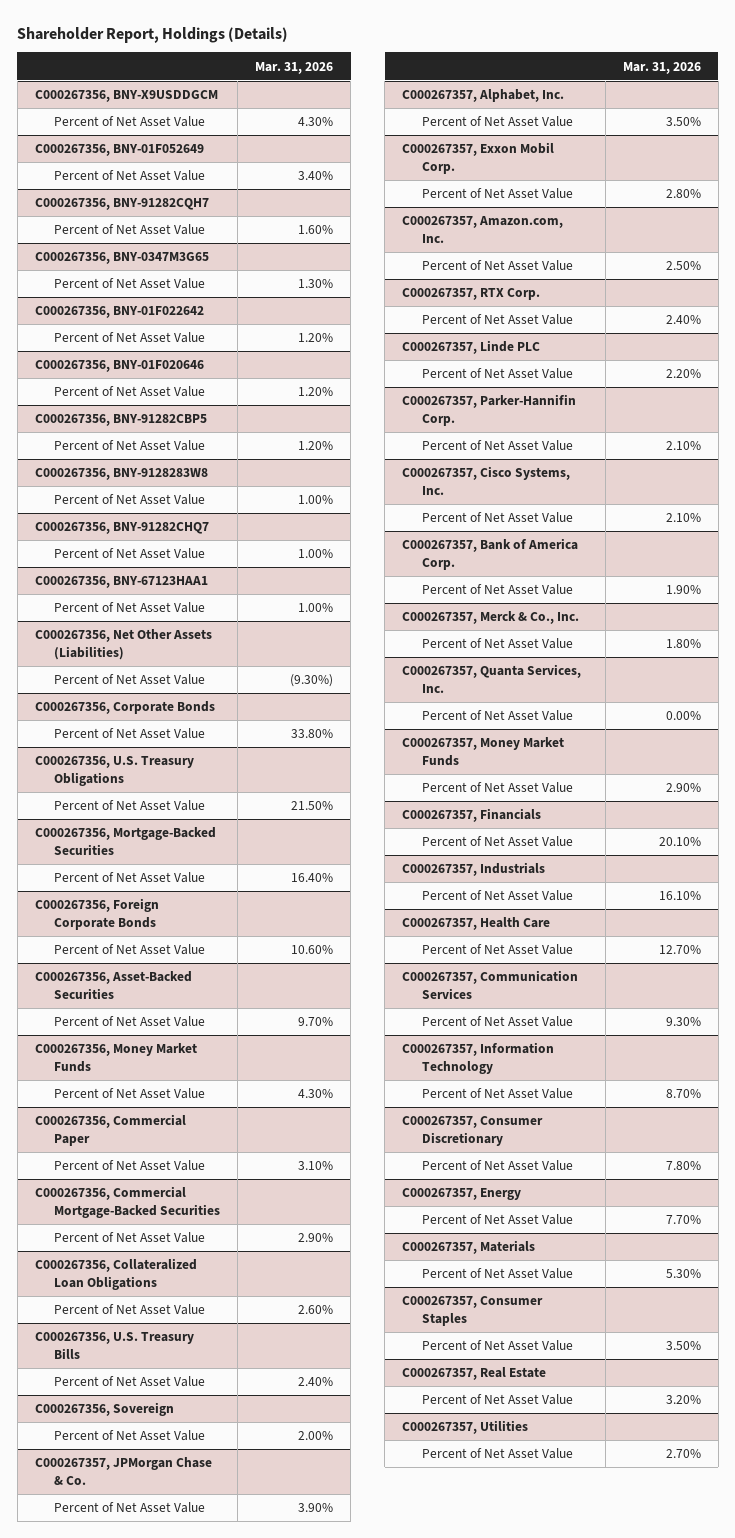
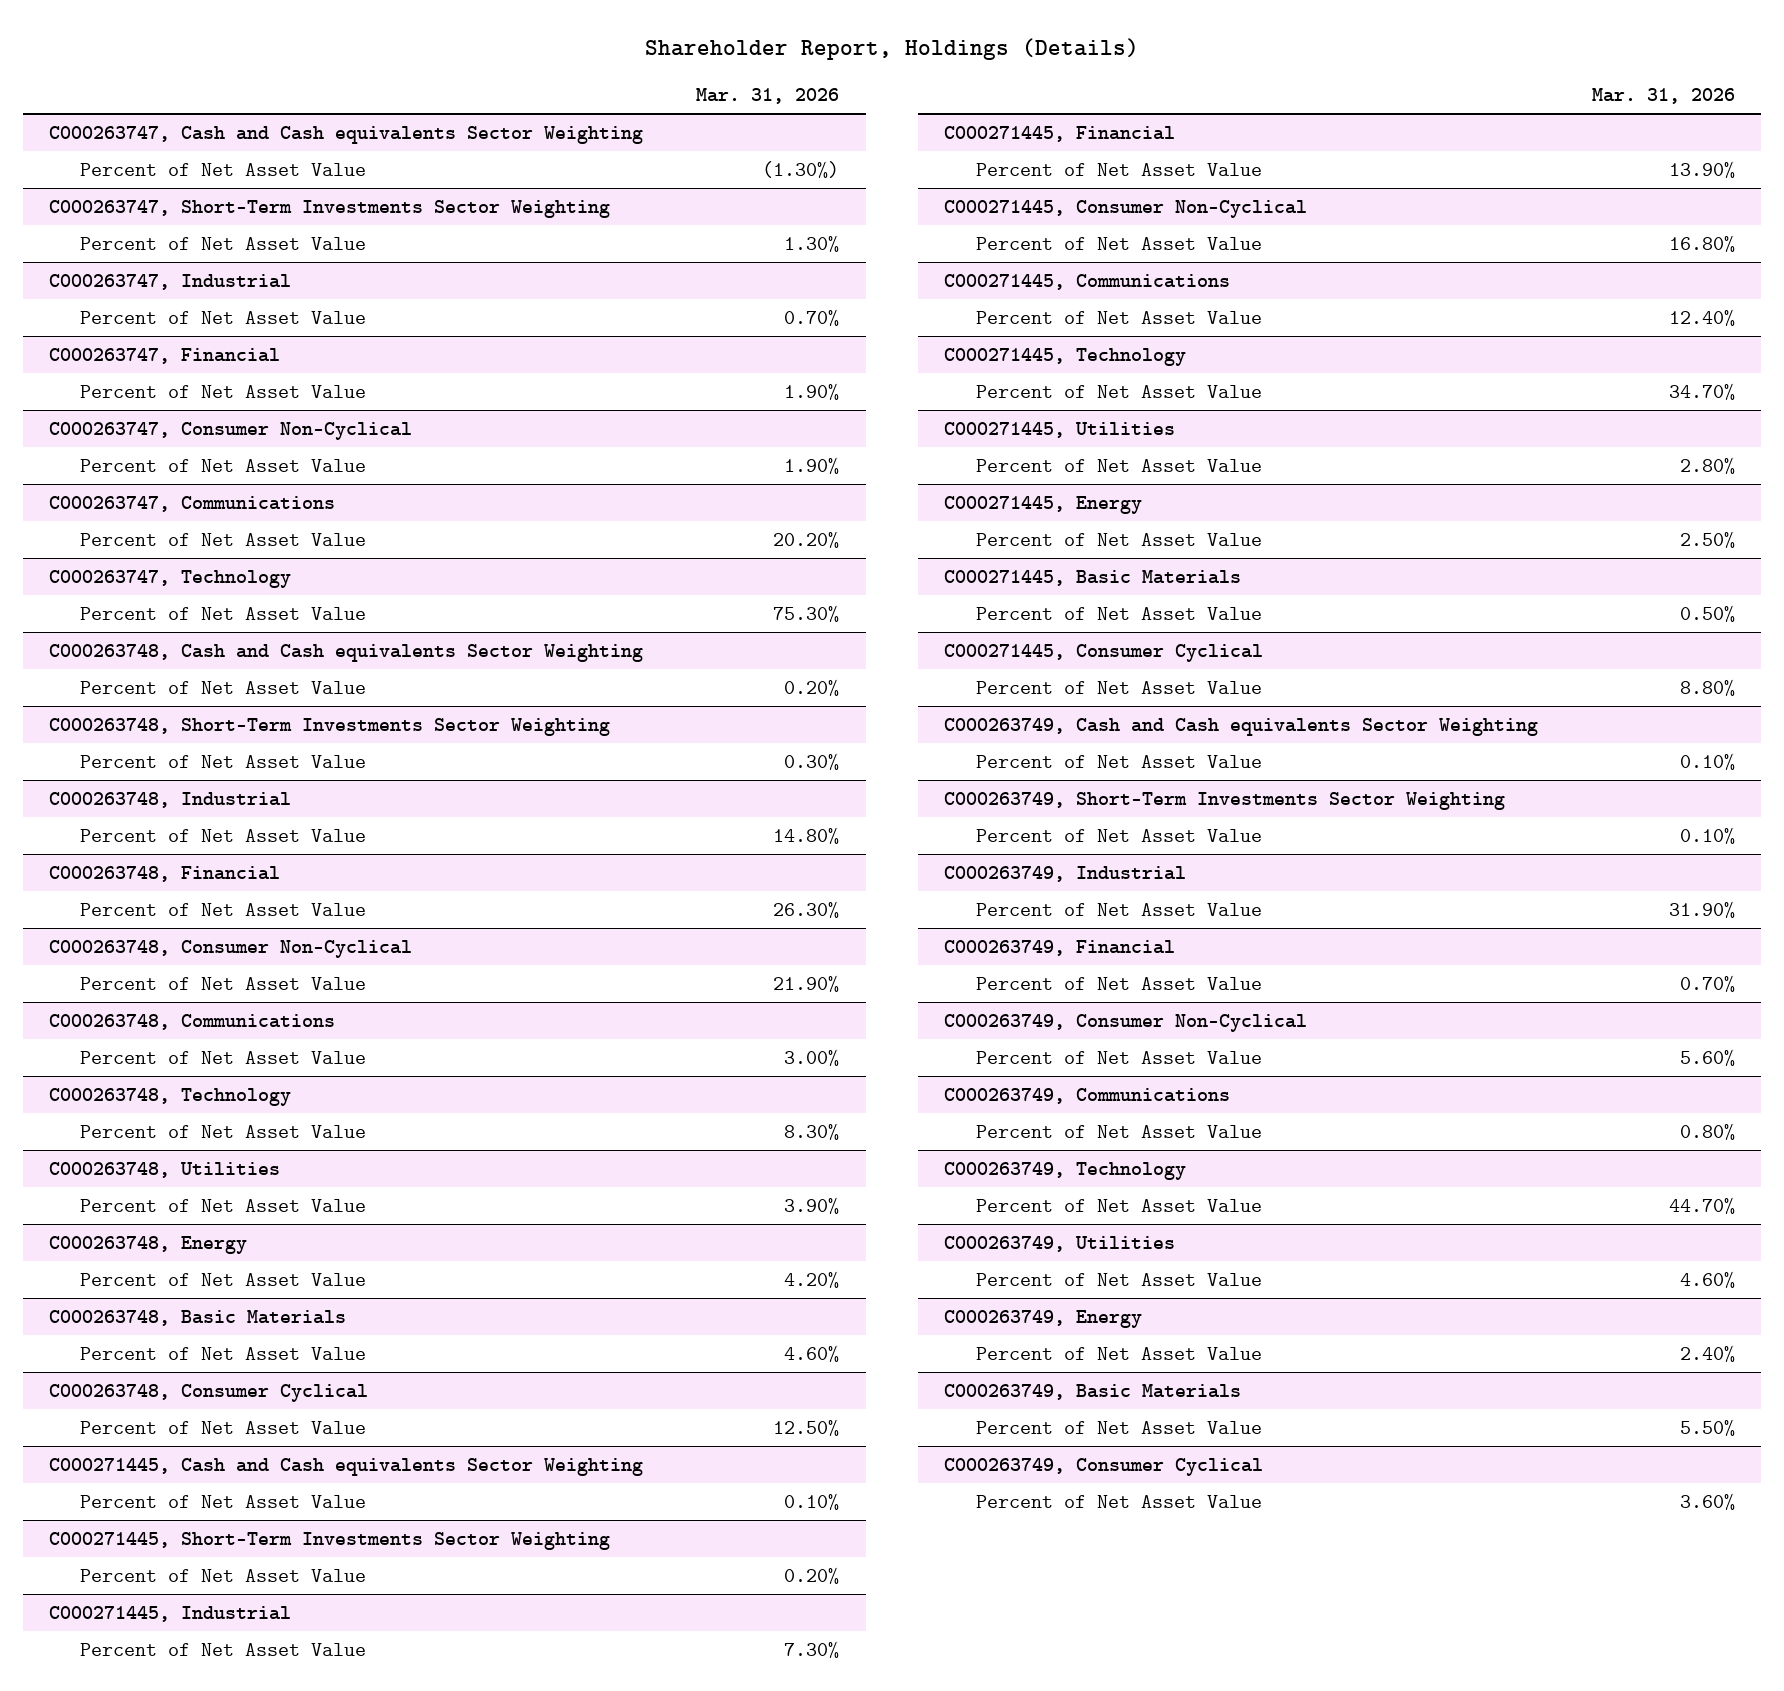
- C000267356, BNY-X9USDDGCM
- Percent of Net Asset Value | 4.30%
- C000267356, BNY-01F052649
- Percent of Net Asset Value | 3.40%
- C000267356, BNY-91282CQH7
- Percent of Net Asset Value | 1.60%
- C000267356, BNY-0347M3G65
+ C000263747, Cash and Cash equivalents Sector Weighting
+ Percent of Net Asset Value | (1.30%)
+ C000263747, Short-Term Investments Sector Weighting
- C000267356, BNY-01F022642
- Percent of Net Asset Value | 1.20%
- C000267356, BNY-01F020646
- Percent of Net Asset Value | 1.20%
- C000267356, BNY-91282CBP5
- Percent of Net Asset Value | 1.20%
- C000267356, BNY-9128283W8
- Percent of Net Asset Value | 1.00%
- C000267356, BNY-91282CHQ7
- Percent of Net Asset Value | 1.00%
- C000267356, BNY-67123HAA1
- Percent of Net Asset Value | 1.00%
- C000267356, Net Other Assets (Liabilities)
- Percent of Net Asset Value | (9.30%)
- C000267356, Corporate Bonds
- Percent of Net Asset Value | 33.80%
- C000267356, U.S. Treasury Obligations
- Percent of Net Asset Value | 21.50%
- C000267356, Mortgage-Backed Securities
- Percent of Net Asset Value | 16.40%
- C000267356, Foreign Corporate Bonds
- Percent of Net Asset Value | 10.60%
- C000267356, Asset-Backed Securities
- Percent of Net Asset Value | 9.70%
- C000267356, Money Market Funds
- Percent of Net Asset Value | 4.30%
- C000267356, Commercial Paper
- Percent of Net Asset Value | 3.10%
- C000267356, Commercial Mortgage-Backed Securities
- Percent of Net Asset Value | 2.90%
- C000267356, Collateralized Loan Obligations
- Percent of Net Asset Value | 2.60%
- C000267356, U.S. Treasury Bills
- Percent of Net Asset Value | 2.40%
- C000267356, Sovereign
- Percent of Net Asset Value | 2.00%
- C000267357, JPMorgan Chase & Co.
+ C000263747, Industrial
+ Percent of Net Asset Value | 0.70%
+ C000263747, Financial
+ Percent of Net Asset Value | 1.90%
+ C000263747, Consumer Non-Cyclical
+ Percent of Net Asset Value | 1.90%
+ C000263747, Communications
+ Percent of Net Asset Value | 20.20%
+ C000263747, Technology
+ Percent of Net Asset Value | 75.30%
+ C000263748, Cash and Cash equivalents Sector Weighting
+ Percent of Net Asset Value | 0.20%
+ C000263748, Short-Term Investments Sector Weighting
+ Percent of Net Asset Value | 0.30%
+ C000263748, Industrial
+ Percent of Net Asset Value | 14.80%
+ C000263748, Financial
+ Percent of Net Asset Value | 26.30%
+ C000263748, Consumer Non-Cyclical
+ Percent of Net Asset Value | 21.90%
+ C000263748, Communications
+ Percent of Net Asset Value | 3.00%
+ C000263748, Technology
+ Percent of Net Asset Value | 8.30%
+ C000263748, Utilities
- C000267357, Alphabet, Inc.
- Percent of Net Asset Value | 3.50%
- C000267357, Exxon Mobil Corp.
+ C000263748, Energy
+ Percent of Net Asset Value | 4.20%
+ C000263748, Basic Materials
+ Percent of Net Asset Value | 4.60%
+ C000263748, Consumer Cyclical
+ Percent of Net Asset Value | 12.50%
+ C000271445, Cash and Cash equivalents Sector Weighting
+ Percent of Net Asset Value | 0.10%
+ C000271445, Short-Term Investments Sector Weighting
+ Percent of Net Asset Value | 0.20%
+ C000271445, Industrial
+ Percent of Net Asset Value | 7.30%
+ C000271445, Financial
+ Percent of Net Asset Value | 13.90%
+ C000271445, Consumer Non-Cyclical
+ Percent of Net Asset Value | 16.80%
+ C000271445, Communications
+ Percent of Net Asset Value | 12.40%
+ C000271445, Technology
+ Percent of Net Asset Value | 34.70%
+ C000271445, Utilities
- C000267357, Amazon.com, Inc.
+ C000271445, Energy
- C000267357, RTX Corp.
+ C000271445, Basic Materials
+ Percent of Net Asset Value | 0.50%
+ C000271445, Consumer Cyclical
+ Percent of Net Asset Value | 8.80%
+ C000263749, Cash and Cash equivalents Sector Weighting
+ Percent of Net Asset Value | 0.10%
+ C000263749, Short-Term Investments Sector Weighting
+ Percent of Net Asset Value | 0.10%
+ C000263749, Industrial
+ Percent of Net Asset Value | 31.90%
+ C000263749, Financial
+ Percent of Net Asset Value | 0.70%
+ C000263749, Consumer Non-Cyclical
+ Percent of Net Asset Value | 5.60%
+ C000263749, Communications
+ Percent of Net Asset Value | 0.80%
+ C000263749, Technology
+ Percent of Net Asset Value | 44.70%
+ C000263749, Utilities
+ Percent of Net Asset Value | 4.60%
+ C000263749, Energy
- C000267357, Linde PLC
- Percent of Net Asset Value | 2.20%
- C000267357, Parker-Hannifin Corp.
- Percent of Net Asset Value | 2.10%
- C000267357, Cisco Systems, Inc.
- Percent of Net Asset Value | 2.10%
- C000267357, Bank of America Corp.
- Percent of Net Asset Value | 1.90%
- C000267357, Merck & Co., Inc.
- Percent of Net Asset Value | 1.80%
- C000267357, Quanta Services, Inc.
- Percent of Net Asset Value | 0.00%
- C000267357, Money Market Funds
- Percent of Net Asset Value | 2.90%
- C000267357, Financials
- Percent of Net Asset Value | 20.10%
- C000267357, Industrials
- Percent of Net Asset Value | 16.10%
- C000267357, Health Care
- Percent of Net Asset Value | 12.70%
- C000267357, Communication Services
- Percent of Net Asset Value | 9.30%
- C000267357, Information Technology
- Percent of Net Asset Value | 8.70%
- C000267357, Consumer Discretionary
- Percent of Net Asset Value | 7.80%
- C000267357, Energy
- Percent of Net Asset Value | 7.70%
- C000267357, Materials
- Percent of Net Asset Value | 5.30%
- C000267357, Consumer Staples
- Percent of Net Asset Value | 3.50%
- C000267357, Real Estate
- Percent of Net Asset Value | 3.20%
- C000267357, Utilities
- Percent of Net Asset Value | 2.70%
+ C000263749, Basic Materials
+ Percent of Net Asset Value | 5.50%
+ C000263749, Consumer Cyclical
+ Percent of Net Asset Value | 3.60%

